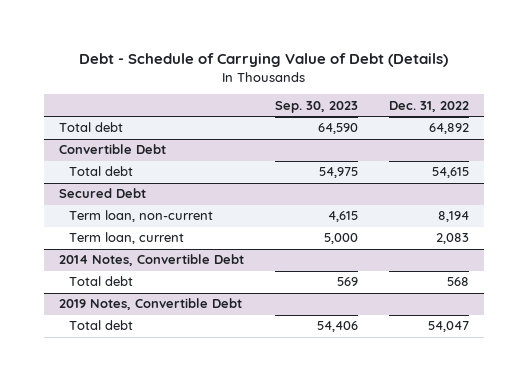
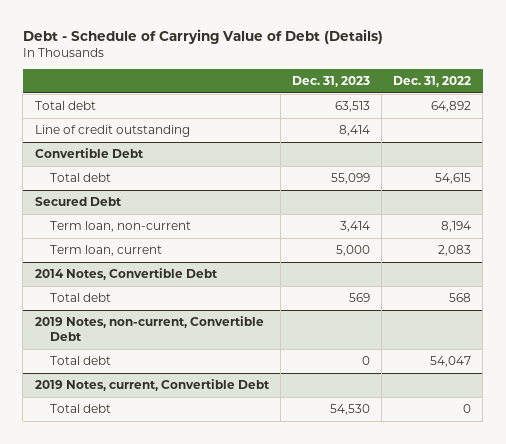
- | Sep. 30, 2023 | Dec. 31, 2022
+ | Dec. 31, 2023 | Dec. 31, 2022
+ Line of credit outstanding | 8,414 |
- 2019 Notes, Convertible Debt
+ 2019 Notes, non-current, Convertible Debt
+ 2019 Notes, current, Convertible Debt
+ Total debt | 54,530 | 0

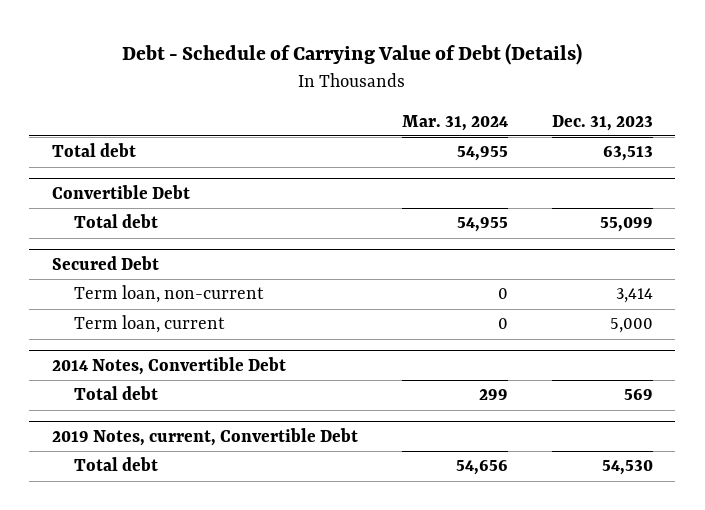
- | Dec. 31, 2023 | Dec. 31, 2022
+ | Mar. 31, 2024 | Dec. 31, 2023
- Line of credit outstanding | 8,414 |
- 2019 Notes, non-current, Convertible Debt
- Total debt | 0 | 54,047

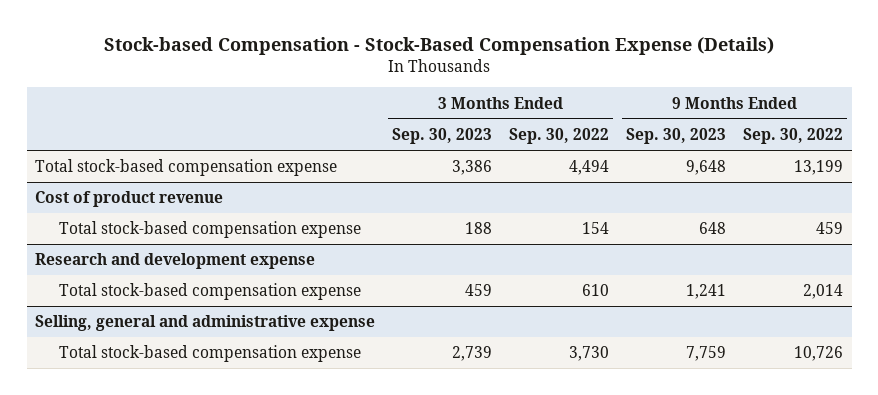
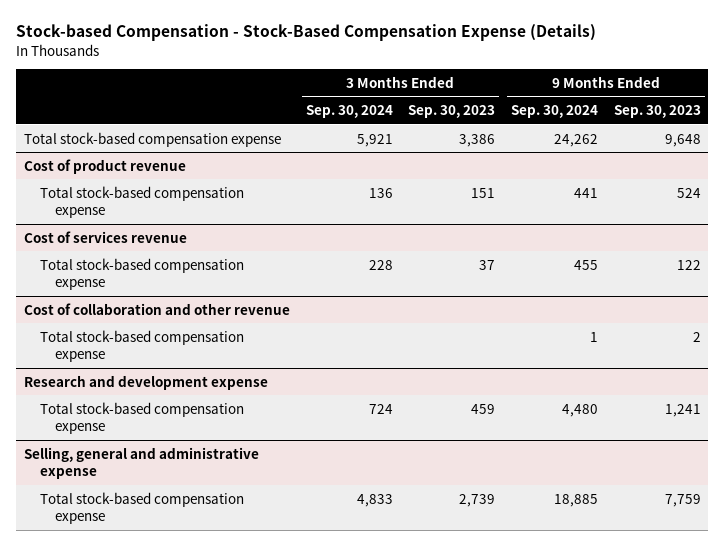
- | 3 Months Ended Sep. 30, 2023 | 3 Months Ended Sep. 30, 2022 | 9 Months Ended Sep. 30, 2023 | 9 Months Ended Sep. 30, 2022
+ | 3 Months Ended Sep. 30, 2024 | 3 Months Ended Sep. 30, 2023 | 9 Months Ended Sep. 30, 2024 | 9 Months Ended Sep. 30, 2023
@ Cost of product revenue
- Total stock-based compensation expense | 188 | 154 | 648 | 459
+ Total stock-based compensation expense | 136 | 151 | 441 | 524
+ Cost of services revenue
+ Total stock-based compensation expense | 228 | 37 | 455 | 122
+ Cost of collaboration and other revenue
+ Total stock-based compensation expense | | | 1 | 2

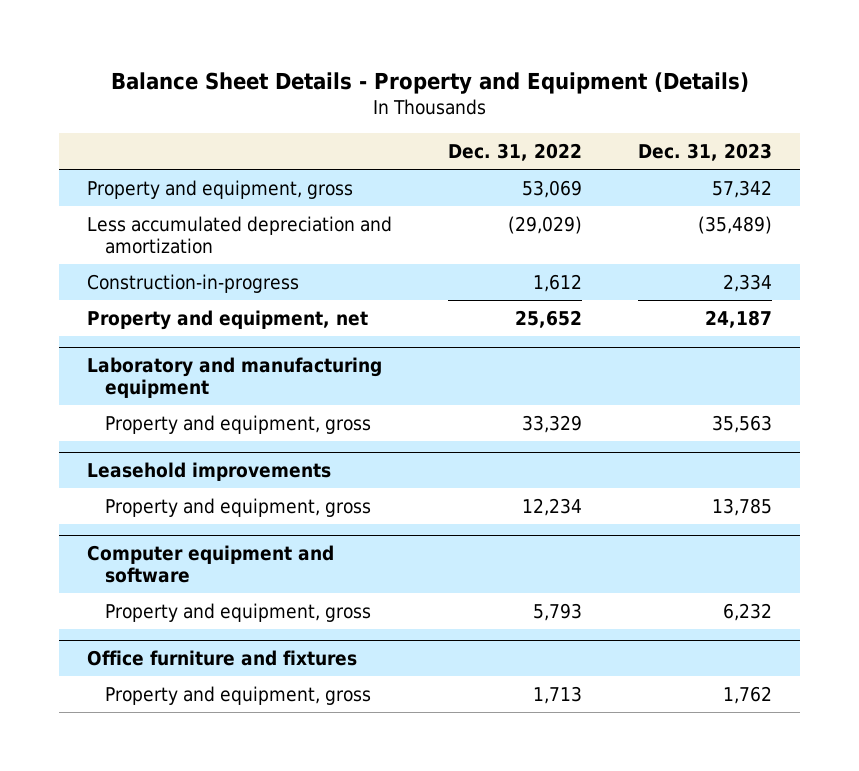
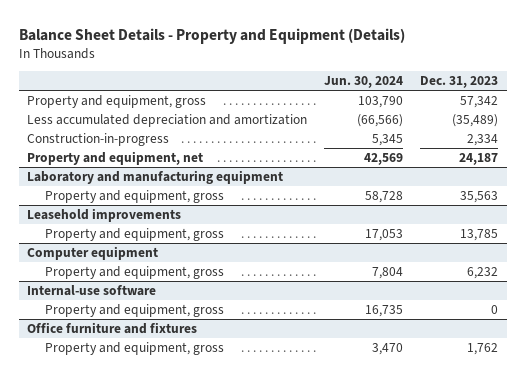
- | Dec. 31, 2022 | Dec. 31, 2023
+ | Jun. 30, 2024 | Dec. 31, 2023
- Computer equipment and software
+ Computer equipment
+ Internal-use software
+ Property and equipment, gross | 16,735 | 0

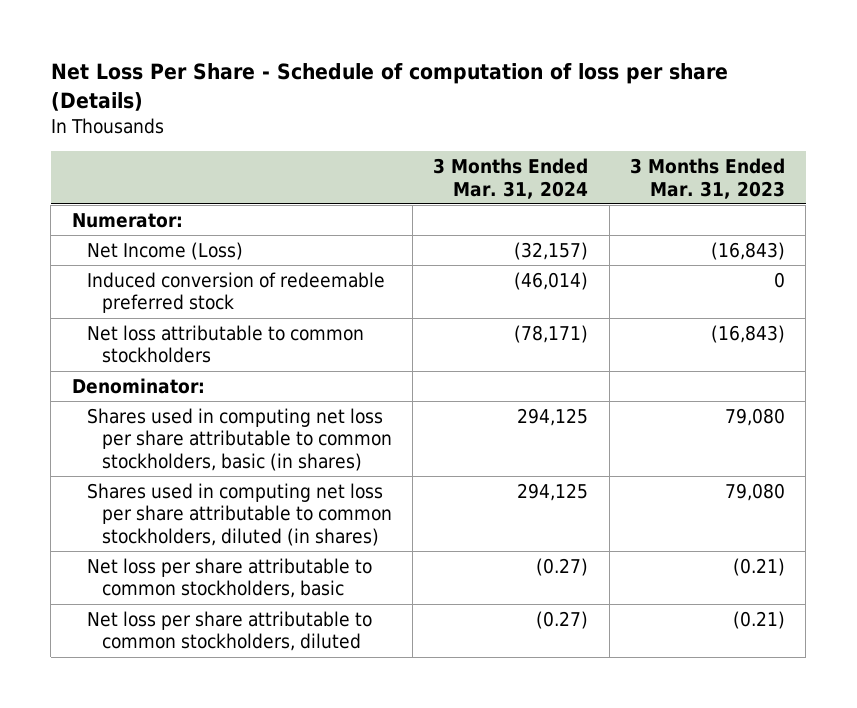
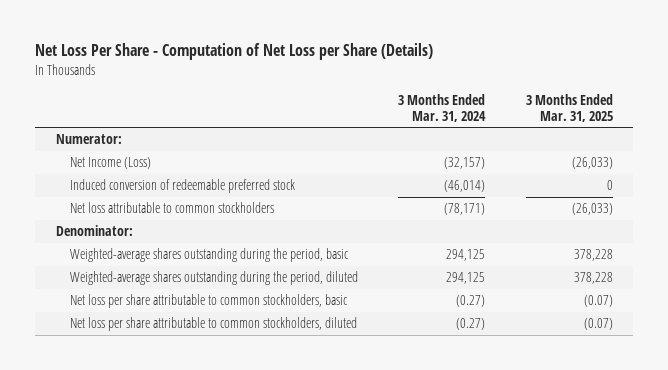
- Net Loss Per Share - Schedule of computation of loss per share (Details)
+ Net Loss Per Share - Computation of Net Loss per Share (Details)
- | 3 Months Ended Mar. 31, 2024 | 3 Months Ended Mar. 31, 2023
+ | 3 Months Ended Mar. 31, 2024 | 3 Months Ended Mar. 31, 2025
- Shares used in computing net loss per share attributable to common stockholders, basic (in shares) | 294,125 | 79,080
- Shares used in computing net loss per share attributable to common stockholders, diluted (in shares) | 294,125 | 79,080
+ Weighted-average shares outstanding during the period, basic | 294,125 | 378,228
+ Weighted-average shares outstanding during the period, diluted | 294,125 | 378,228

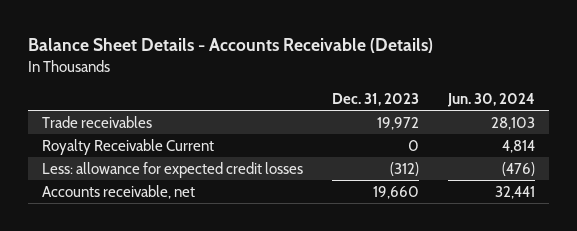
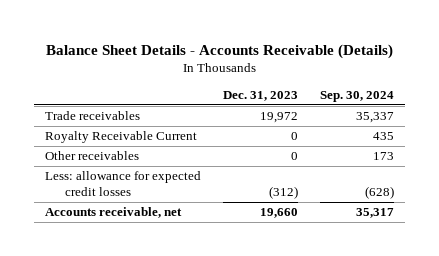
- | Dec. 31, 2023 | Jun. 30, 2024
+ | Dec. 31, 2023 | Sep. 30, 2024
+ Other receivables | 0 | 173

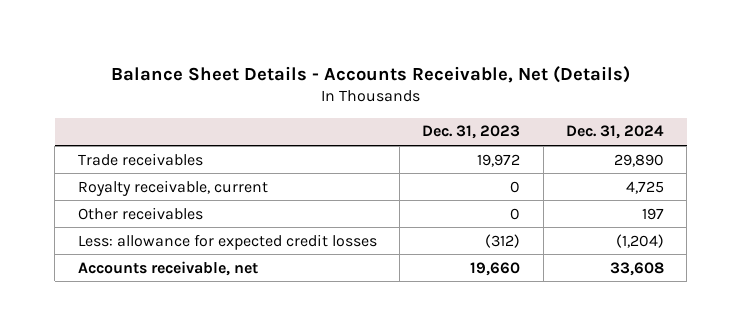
- Balance Sheet Details - Accounts Receivable (Details)
+ Balance Sheet Details - Accounts Receivable, Net (Details)
- | Dec. 31, 2023 | Sep. 30, 2024
+ | Dec. 31, 2023 | Dec. 31, 2024
- Royalty Receivable Current | 0 | 435
+ Royalty receivable, current | 0 | 4,725

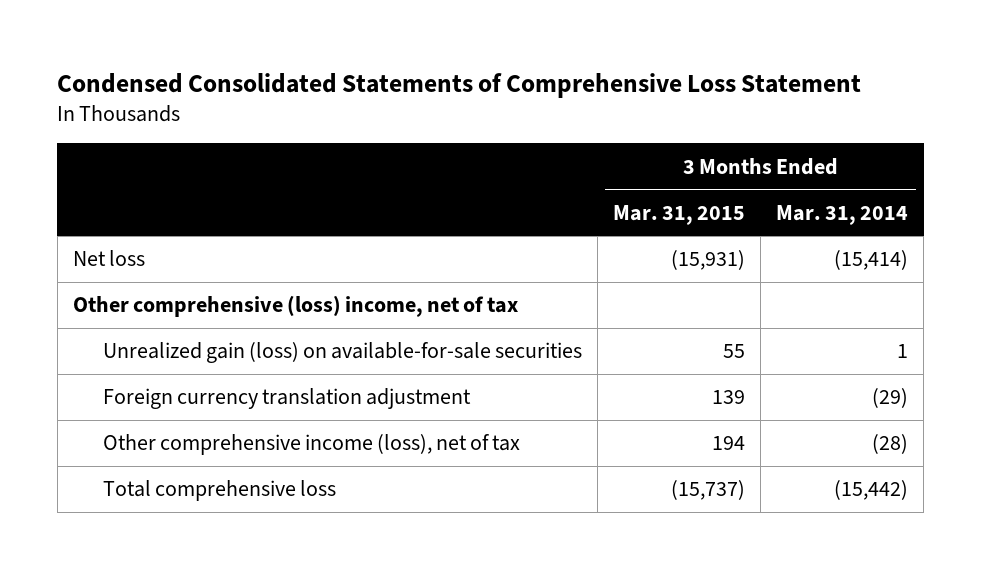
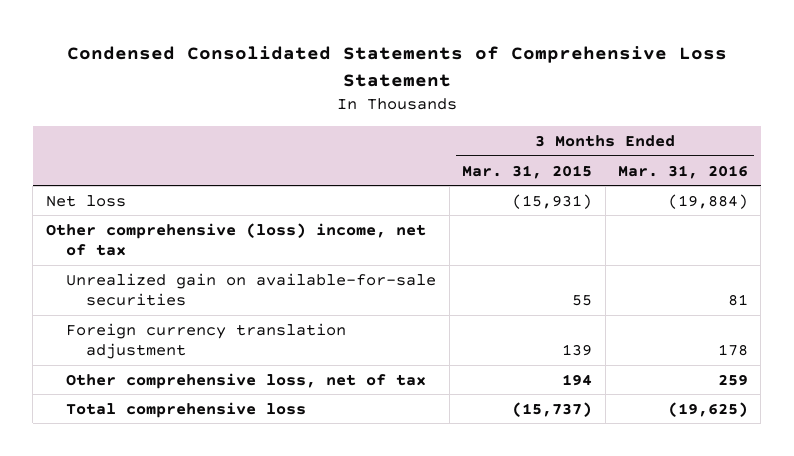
- | 3 Months Ended Mar. 31, 2015 | 3 Months Ended Mar. 31, 2014
+ | 3 Months Ended Mar. 31, 2015 | 3 Months Ended Mar. 31, 2016
- Unrealized gain (loss) on available-for-sale securities | 55 | 1
+ Unrealized gain on available-for-sale securities | 55 | 81
- Other comprehensive income (loss), net of tax | 194 | (28)
+ Other comprehensive loss, net of tax | 194 | 259

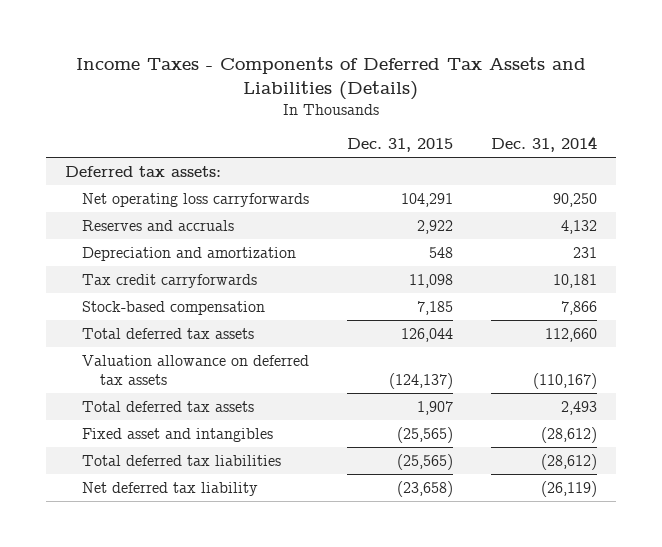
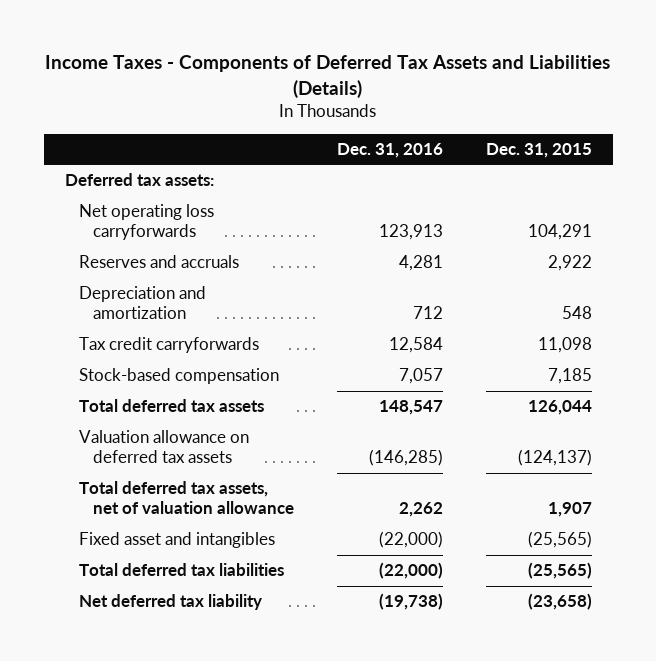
- | Dec. 31, 2015 | Dec. 31, 2014
+ | Dec. 31, 2016 | Dec. 31, 2015
- Total deferred tax assets | 1,907 | 2,493
+ Total deferred tax assets, net of valuation allowance | 2,262 | 1,907

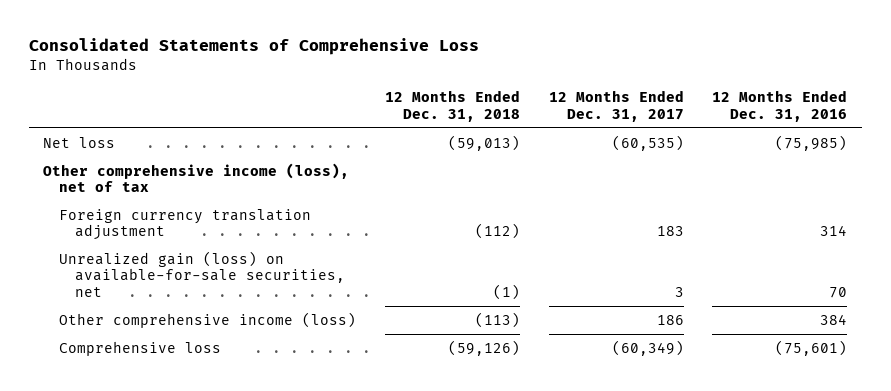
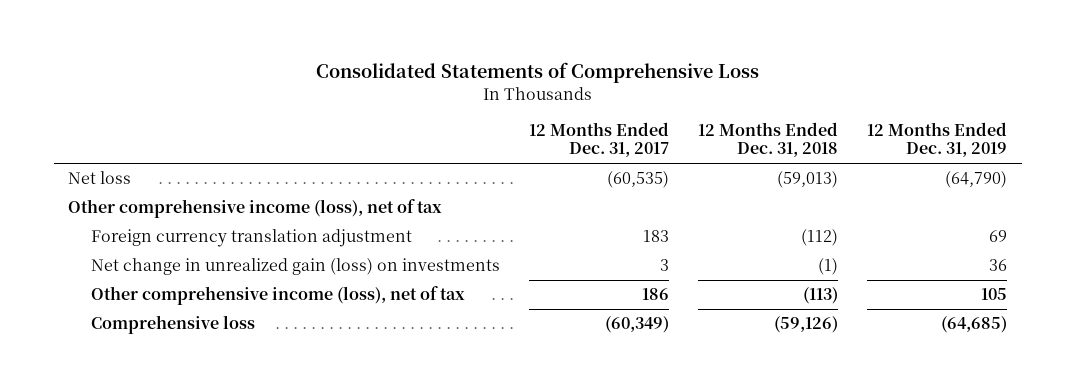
- | 12 Months Ended Dec. 31, 2018 | 12 Months Ended Dec. 31, 2017 | 12 Months Ended Dec. 31, 2016
+ | 12 Months Ended Dec. 31, 2017 | 12 Months Ended Dec. 31, 2018 | 12 Months Ended Dec. 31, 2019
- Unrealized gain (loss) on available-for-sale securities, net | (1) | 3 | 70
- Other comprehensive income (loss) | (113) | 186 | 384
+ Net change in unrealized gain (loss) on investments | 3 | (1) | 36
+ Other comprehensive income (loss), net of tax | 186 | (113) | 105

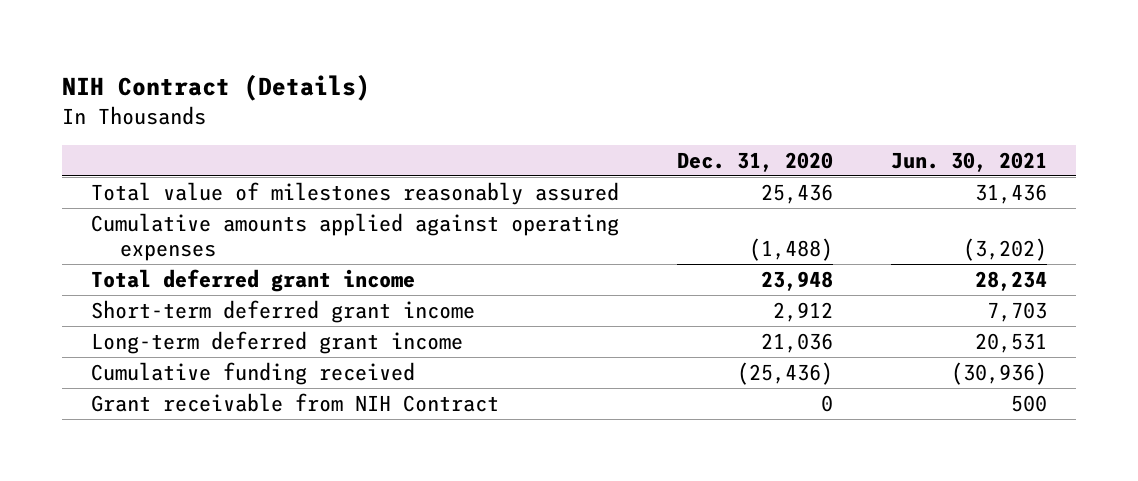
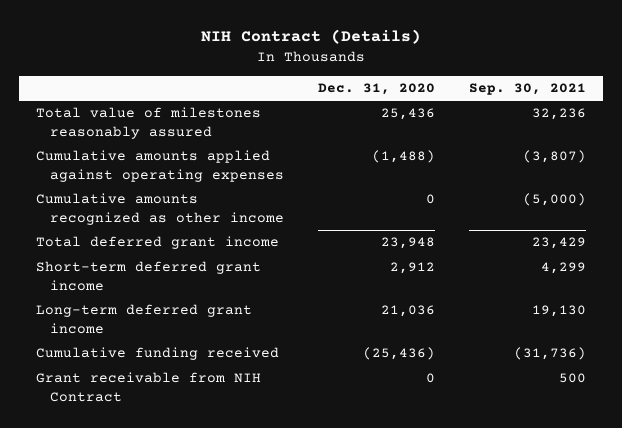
- | Dec. 31, 2020 | Jun. 30, 2021
+ | Dec. 31, 2020 | Sep. 30, 2021
+ Cumulative amounts recognized as other income | 0 | (5,000)

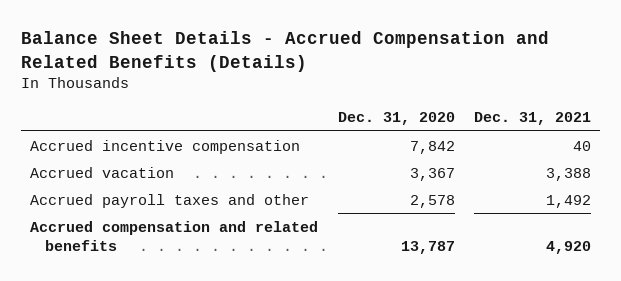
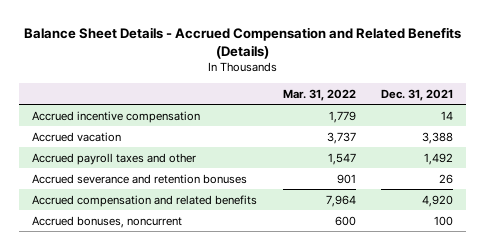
- | Dec. 31, 2020 | Dec. 31, 2021
+ | Mar. 31, 2022 | Dec. 31, 2021
- Accrued incentive compensation | 7,842 | 40
+ Accrued incentive compensation | 1,779 | 14
+ Accrued severance and retention bonuses | 901 | 26
+ Accrued bonuses, noncurrent | 600 | 100

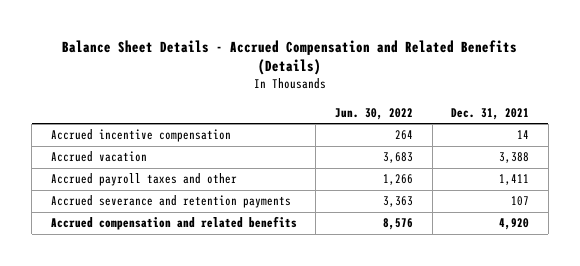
- | Mar. 31, 2022 | Dec. 31, 2021
+ | Jun. 30, 2022 | Dec. 31, 2021
- Accrued payroll taxes and other | 1,547 | 1,492
- Accrued severance and retention bonuses | 901 | 26
+ Accrued payroll taxes and other | 1,266 | 1,411
+ Accrued severance and retention payments | 3,363 | 107
- Accrued bonuses, noncurrent | 600 | 100

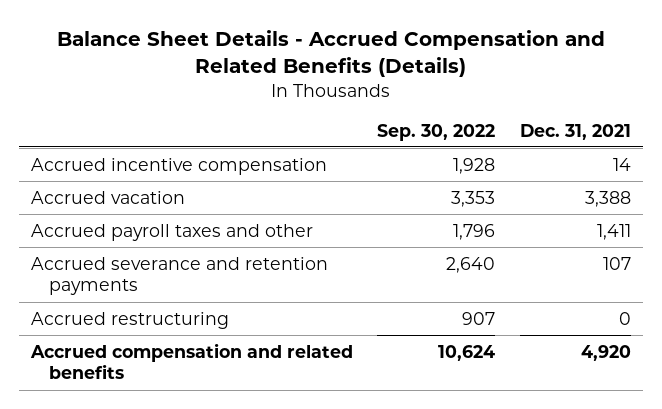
- | Jun. 30, 2022 | Dec. 31, 2021
+ | Sep. 30, 2022 | Dec. 31, 2021
+ Accrued restructuring | 907 | 0

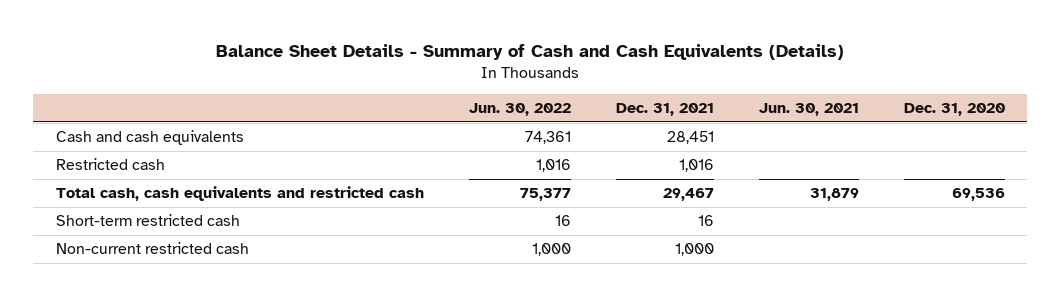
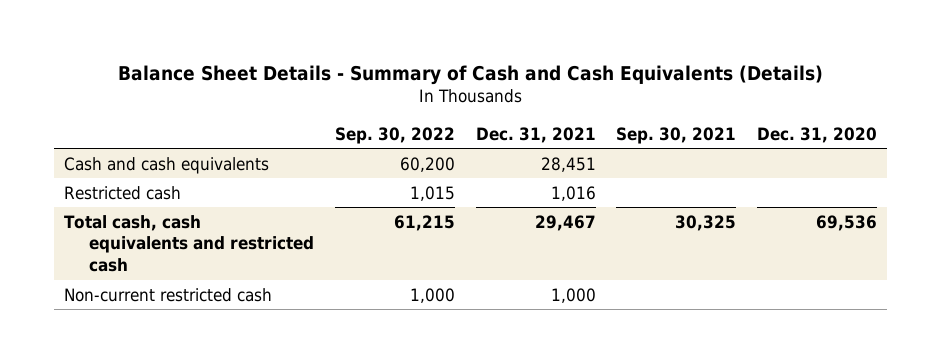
- | Jun. 30, 2022 | Dec. 31, 2021 | Jun. 30, 2021 | Dec. 31, 2020
+ | Sep. 30, 2022 | Dec. 31, 2021 | Sep. 30, 2021 | Dec. 31, 2020
- Short-term restricted cash | 16 | 16 | |

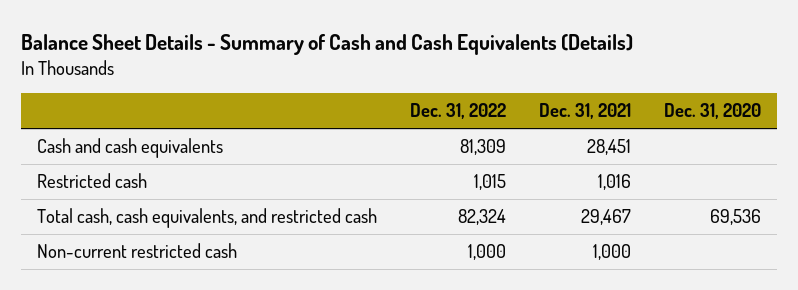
- | Sep. 30, 2022 | Dec. 31, 2021 | Sep. 30, 2021 | Dec. 31, 2020
+ | Dec. 31, 2022 | Dec. 31, 2021 | Dec. 31, 2020
- Total cash, cash equivalents and restricted cash | 61,215 | 29,467 | 30,325 | 69,536
+ Total cash, cash equivalents, and restricted cash | 82,324 | 29,467 | 69,536

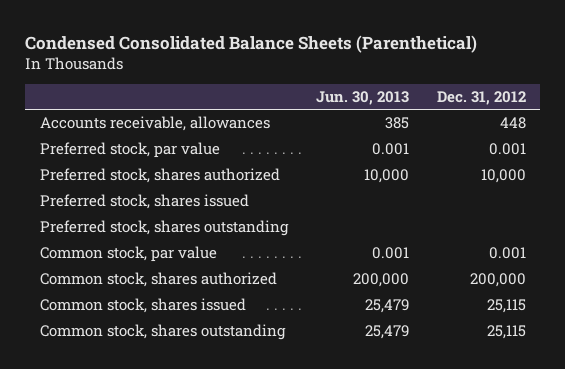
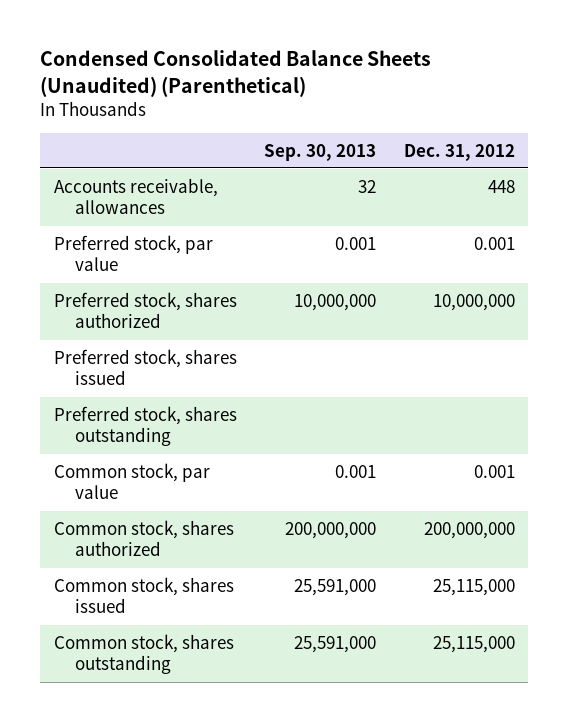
- Condensed Consolidated Balance Sheets (Parenthetical)
+ Condensed Consolidated Balance Sheets (Unaudited) (Parenthetical)
- | Jun. 30, 2013 | Dec. 31, 2012
+ | Sep. 30, 2013 | Dec. 31, 2012
- Preferred stock, shares authorized | 10,000 | 10,000
+ Preferred stock, shares authorized | 10,000,000 | 10,000,000
- Common stock, shares authorized | 200,000 | 200,000
- Common stock, shares issued | 25,479 | 25,115
- Common stock, shares outstanding | 25,479 | 25,115
+ Common stock, shares authorized | 200,000,000 | 200,000,000
+ Common stock, shares issued | 25,591,000 | 25,115,000
+ Common stock, shares outstanding | 25,591,000 | 25,115,000

